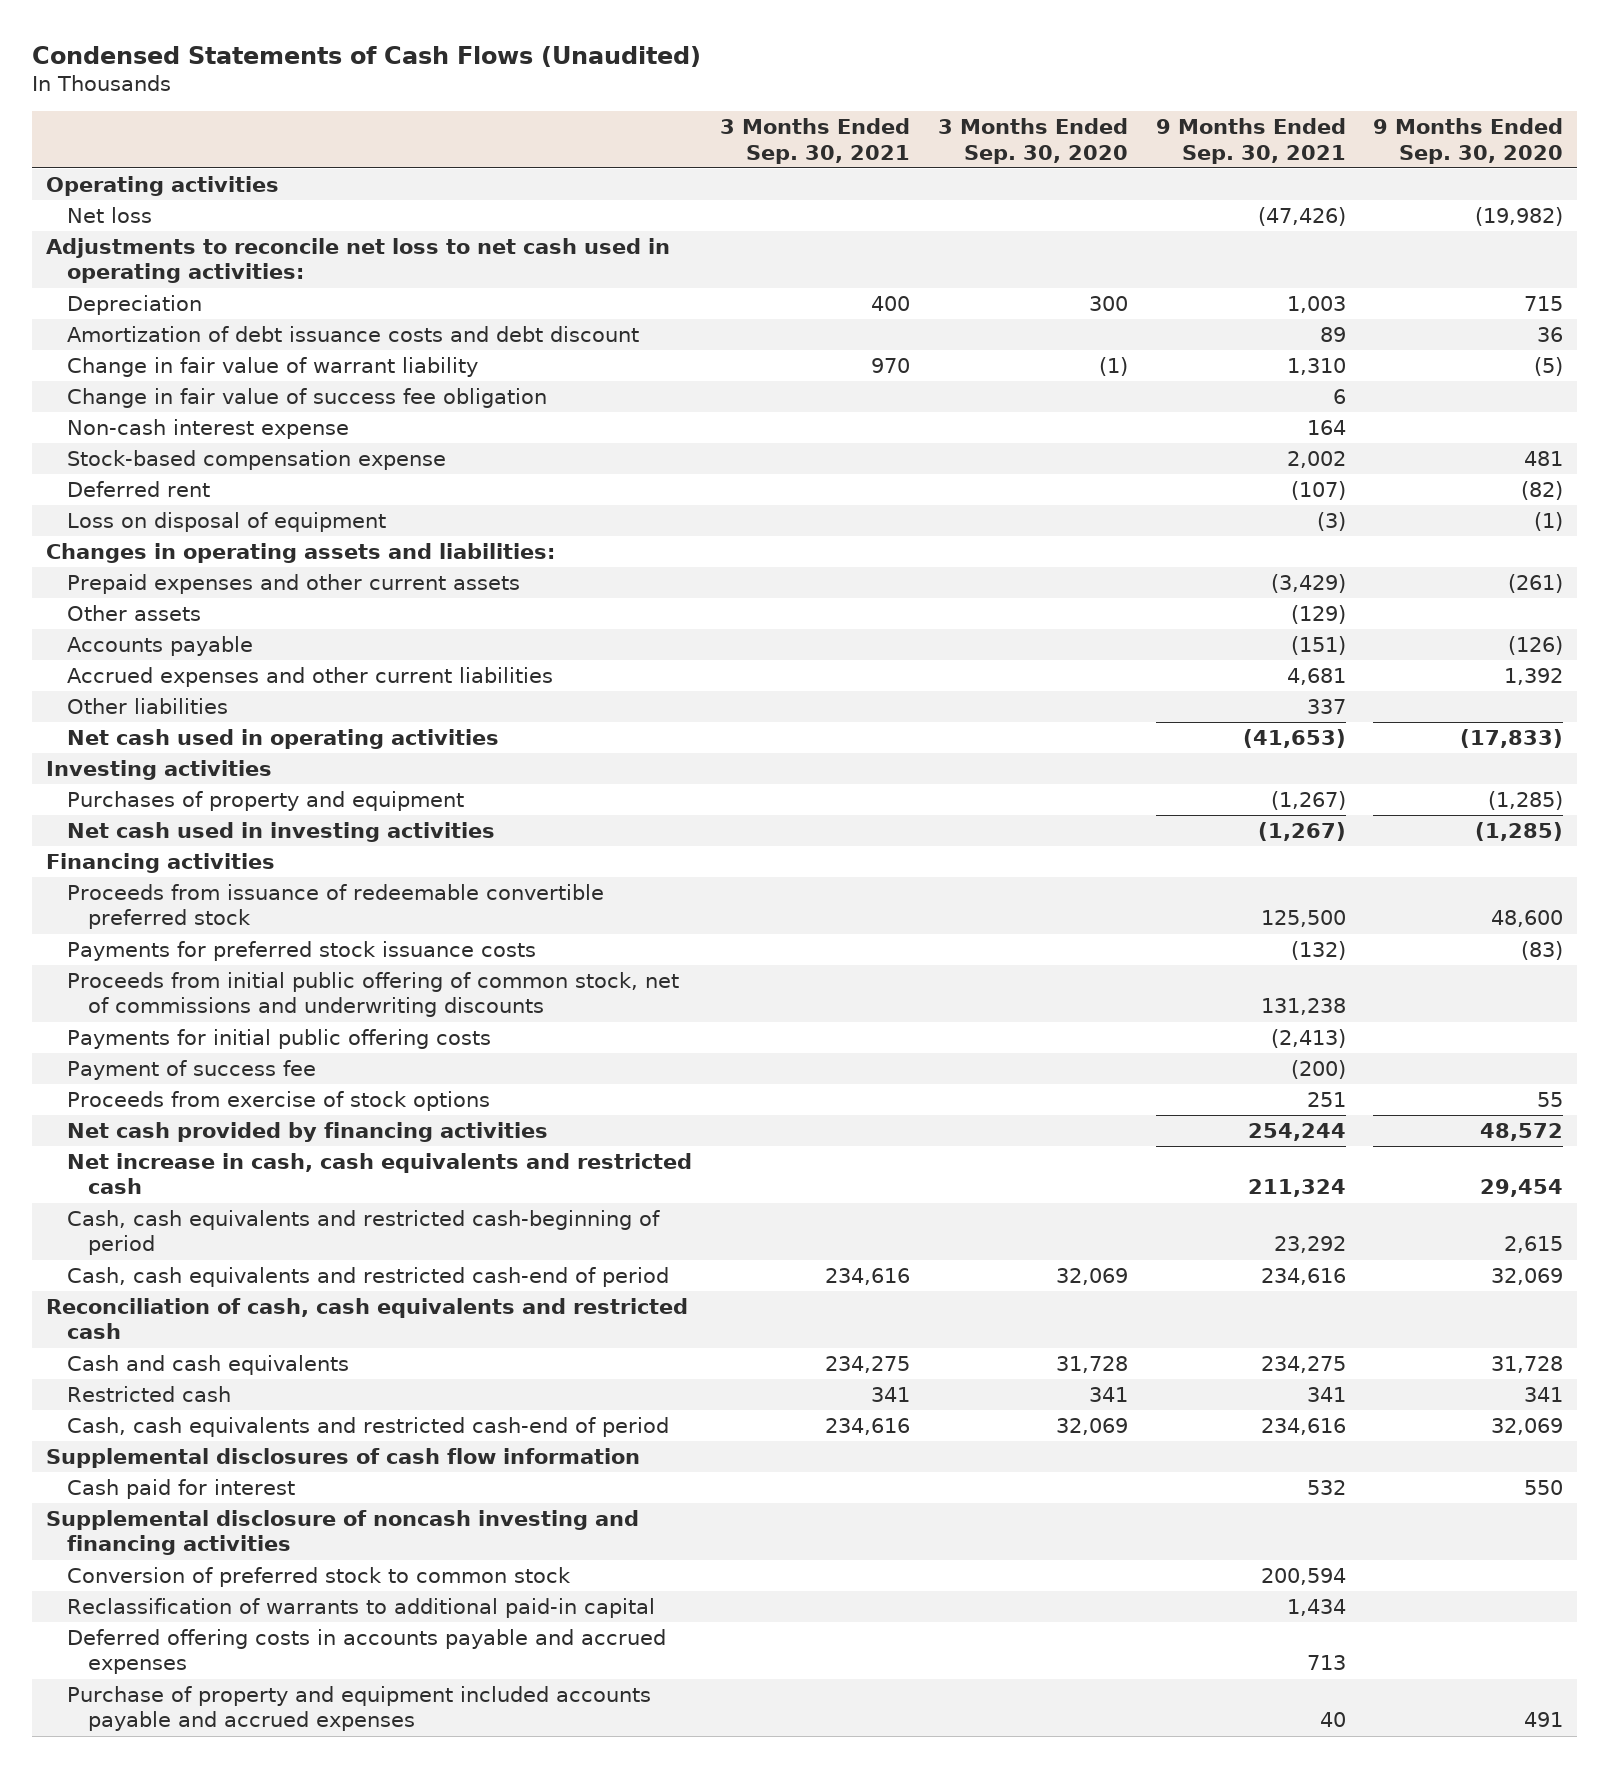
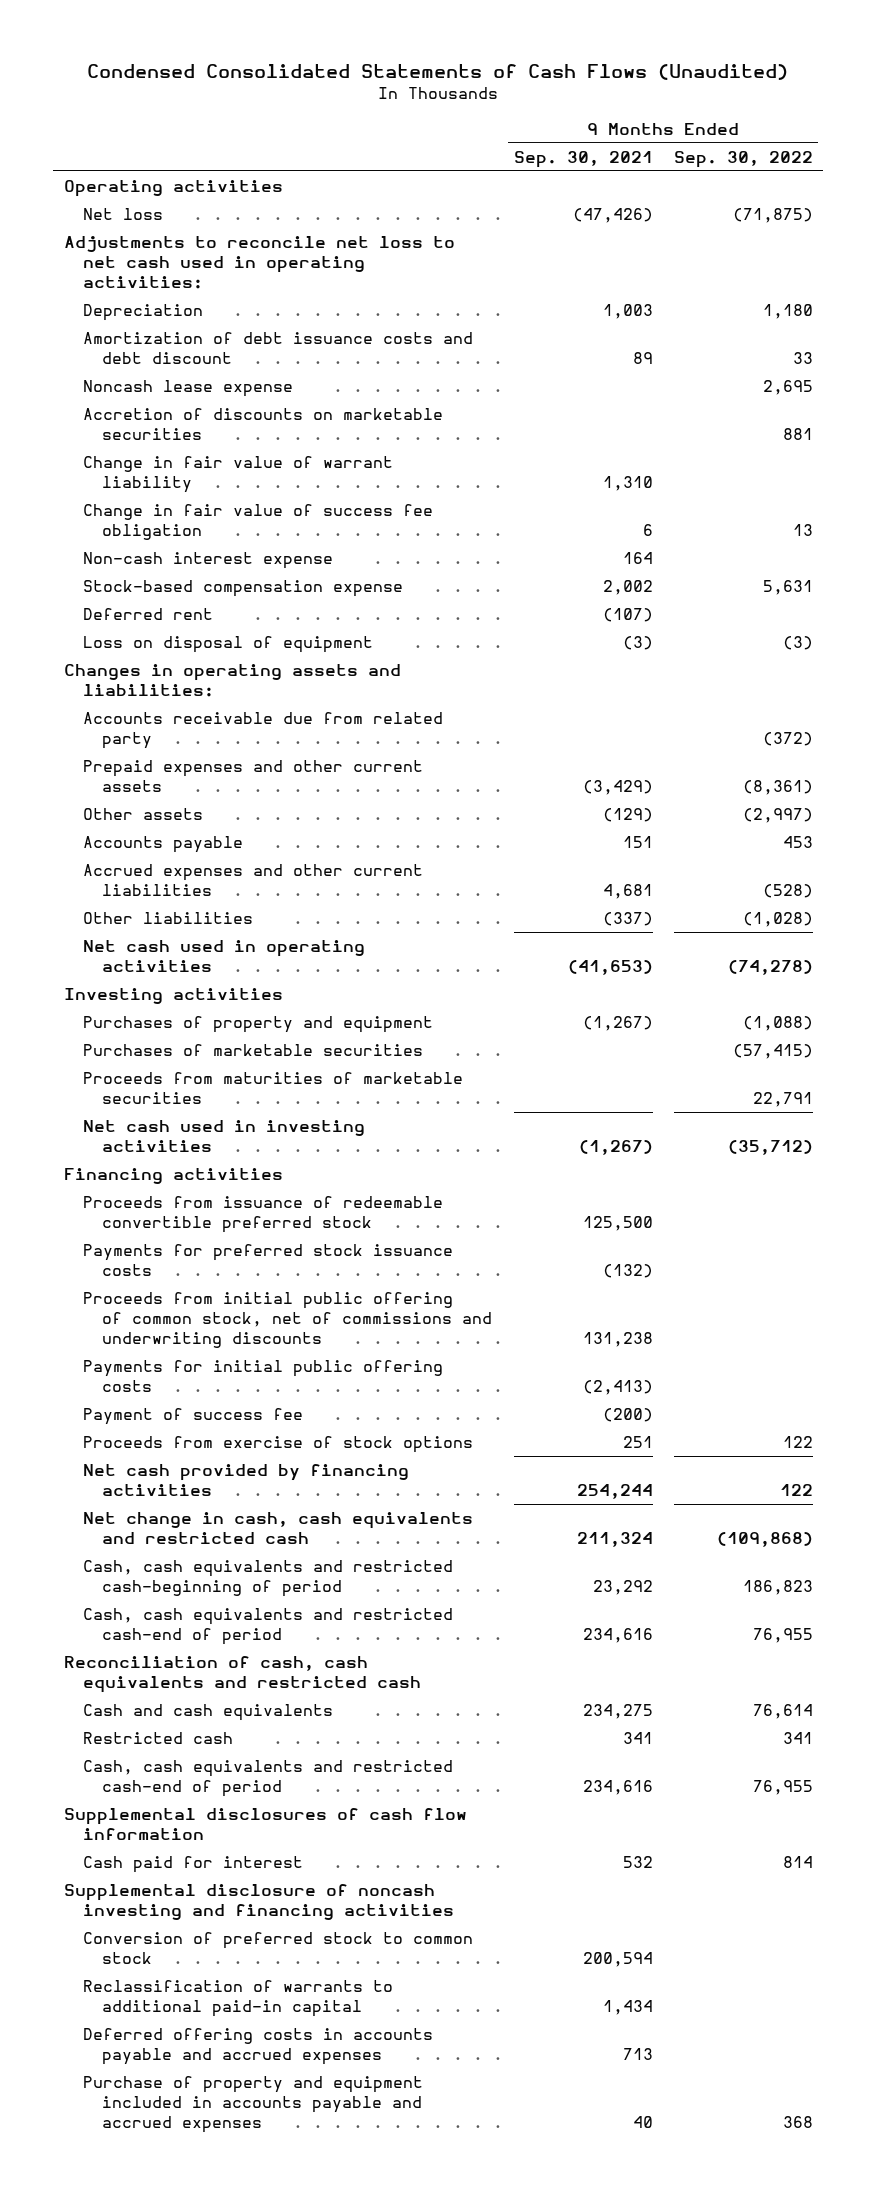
- Condensed Statements of Cash Flows (Unaudited)
+ Condensed Consolidated Statements of Cash Flows (Unaudited)
- | 3 Months Ended Sep. 30, 2021 | 3 Months Ended Sep. 30, 2020 | 9 Months Ended Sep. 30, 2021 | 9 Months Ended Sep. 30, 2020
+ | 9 Months Ended Sep. 30, 2021 | 9 Months Ended Sep. 30, 2022
+ Noncash lease expense | | 2,695
+ Accretion of discounts on marketable securities | | 881
+ Accounts receivable due from related party | | (372)
- Accounts payable | | | (151) | (126)
+ Accounts payable | 151 | 453
- Other liabilities | | | 337 |
+ Other liabilities | (337) | (1,028)
+ Purchases of marketable securities | | (57,415)
+ Proceeds from maturities of marketable securities | | 22,791
- Net increase in cash, cash equivalents and restricted cash | | | 211,324 | 29,454
+ Net change in cash, cash equivalents and restricted cash | 211,324 | (109,868)
- Purchase of property and equipment included accounts payable and accrued expenses | | | 40 | 491
+ Purchase of property and equipment included in accounts payable and accrued expenses | 40 | 368

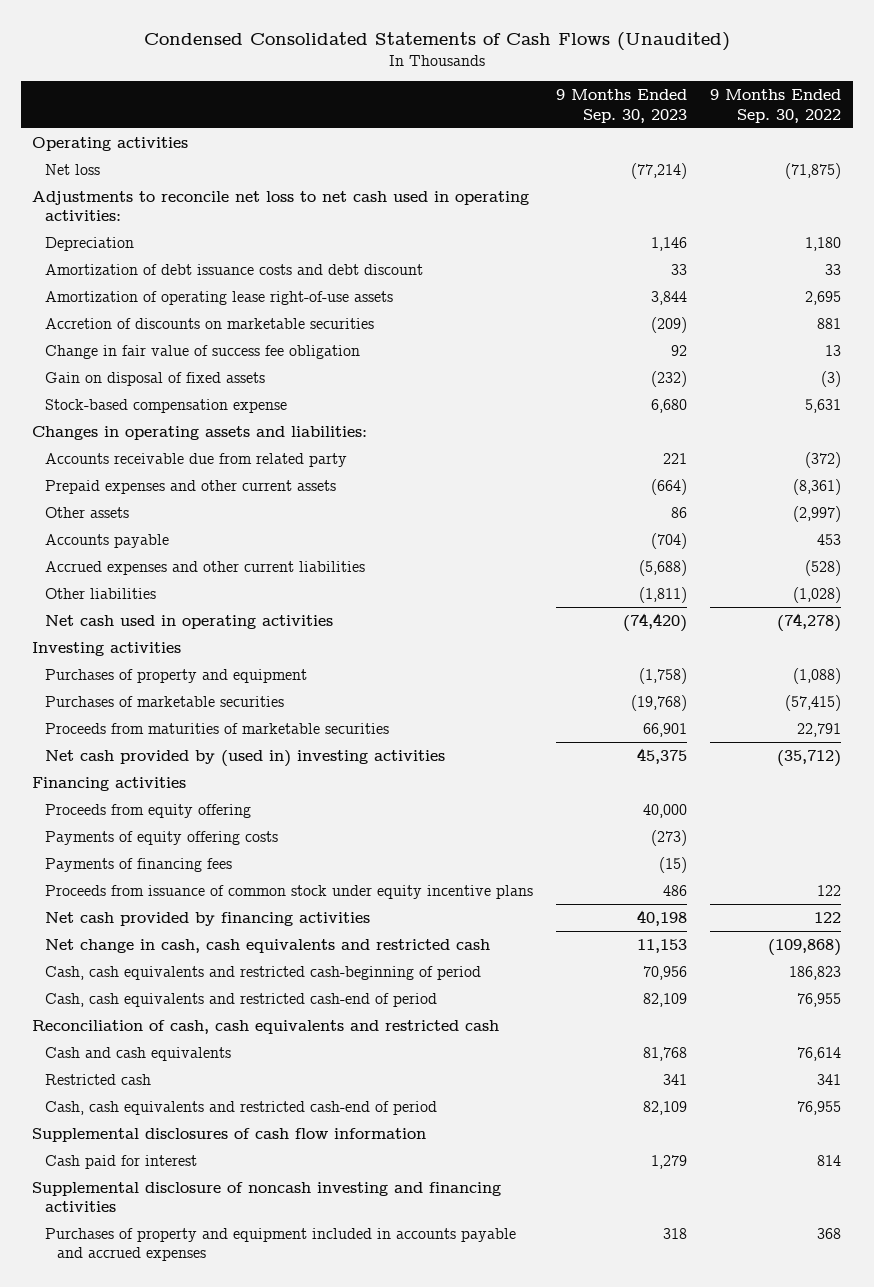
- | 9 Months Ended Sep. 30, 2021 | 9 Months Ended Sep. 30, 2022
+ | 9 Months Ended Sep. 30, 2023 | 9 Months Ended Sep. 30, 2022
- Noncash lease expense | | 2,695
+ Amortization of operating lease right-of-use assets | 3,844 | 2,695
- Change in fair value of warrant liability | 1,310 |
- Non-cash interest expense | 164 |
+ Gain on disposal of fixed assets | (232) | (3)
- Deferred rent | (107) |
- Loss on disposal of equipment | (3) | (3)
- Net cash used in investing activities | (1,267) | (35,712)
+ Net cash provided by (used in) investing activities | 45,375 | (35,712)
- Proceeds from issuance of redeemable convertible preferred stock | 125,500 |
- Payments for preferred stock issuance costs | (132) |
- Proceeds from initial public offering of common stock, net of commissions and underwriting discounts | 131,238 |
- Payments for initial public offering costs | (2,413) |
- Payment of success fee | (200) |
- Proceeds from exercise of stock options | 251 | 122
+ Proceeds from equity offering | 40,000 |
+ Payments of equity offering costs | (273) |
+ Payments of financing fees | (15) |
+ Proceeds from issuance of common stock under equity incentive plans | 486 | 122
- Conversion of preferred stock to common stock | 200,594 |
- Reclassification of warrants to additional paid-in capital | 1,434 |
- Deferred offering costs in accounts payable and accrued expenses | 713 |
- Purchase of property and equipment included in accounts payable and accrued expenses | 40 | 368
+ Purchases of property and equipment included in accounts payable and accrued expenses | 318 | 368

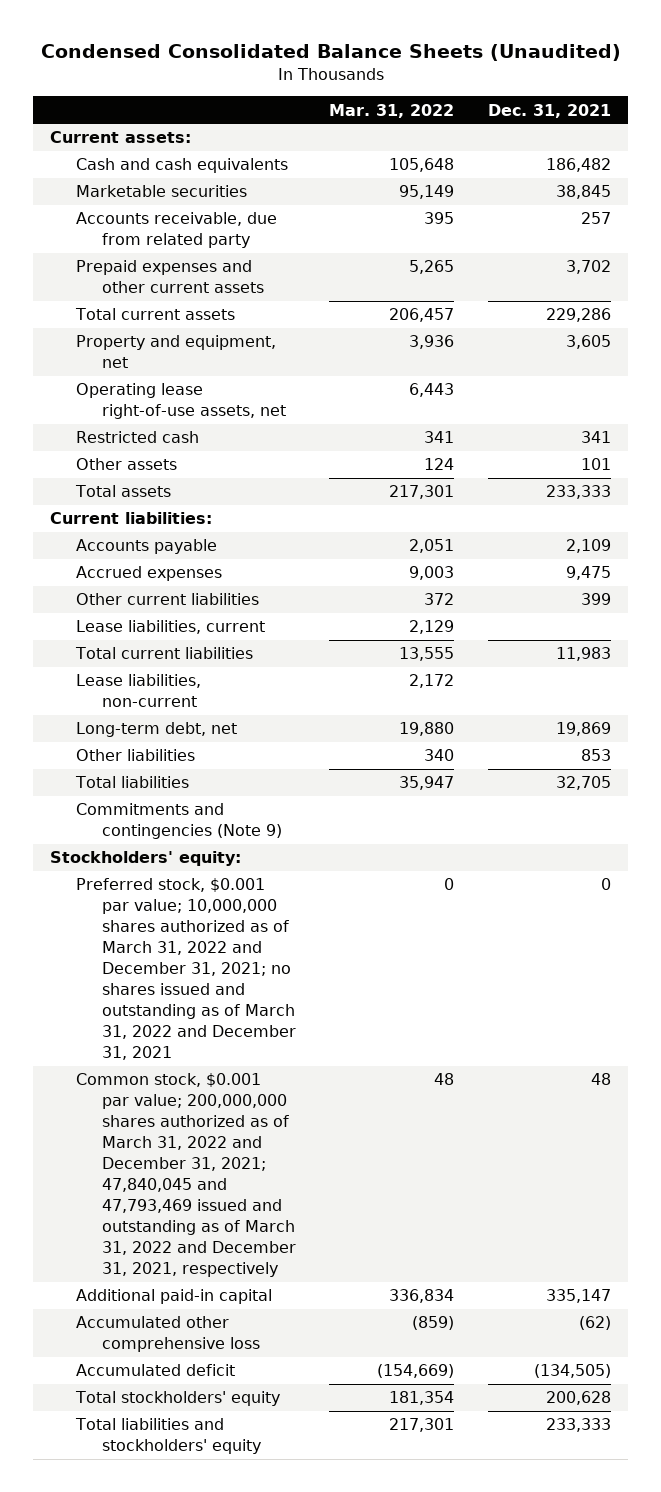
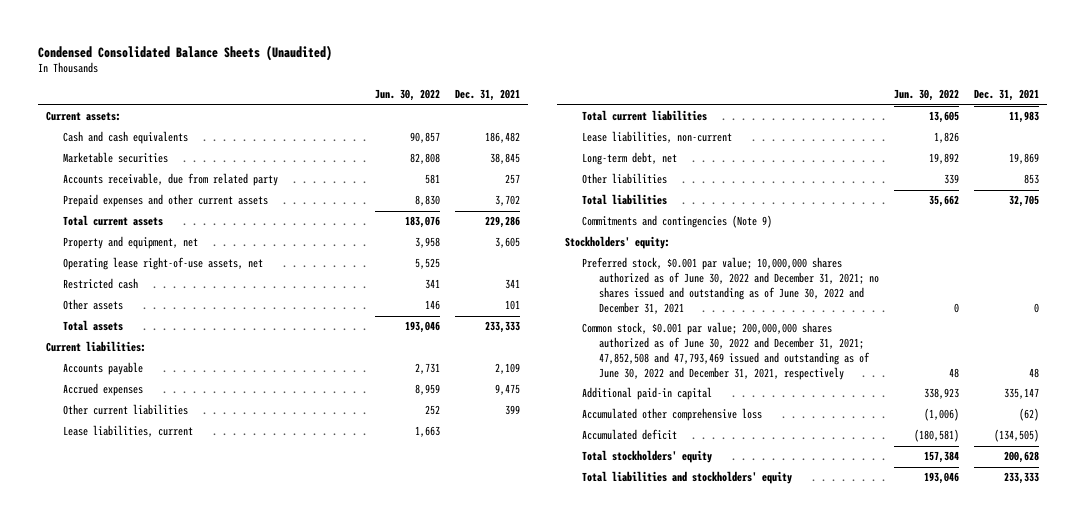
- | Mar. 31, 2022 | Dec. 31, 2021
+ | Jun. 30, 2022 | Dec. 31, 2021
- Preferred stock, $0.001 par value; 10,000,000 shares authorized as of March 31, 2022 and December 31, 2021; no shares issued and outstanding as of March 31, 2022 and December 31, 2021 | 0 | 0
- Common stock, $0.001 par value; 200,000,000 shares authorized as of March 31, 2022 and December 31, 2021; 47,840,045 and 47,793,469 issued and outstanding as of March 31, 2022 and December 31, 2021, respectively | 48 | 48
+ Preferred stock, $0.001 par value; 10,000,000 shares authorized as of June 30, 2022 and December 31, 2021; no shares issued and outstanding as of June 30, 2022 and December 31, 2021 | 0 | 0
+ Common stock, $0.001 par value; 200,000,000 shares authorized as of June 30, 2022 and December 31, 2021; 47,852,508 and 47,793,469 issued and outstanding as of June 30, 2022 and December 31, 2021, respectively | 48 | 48

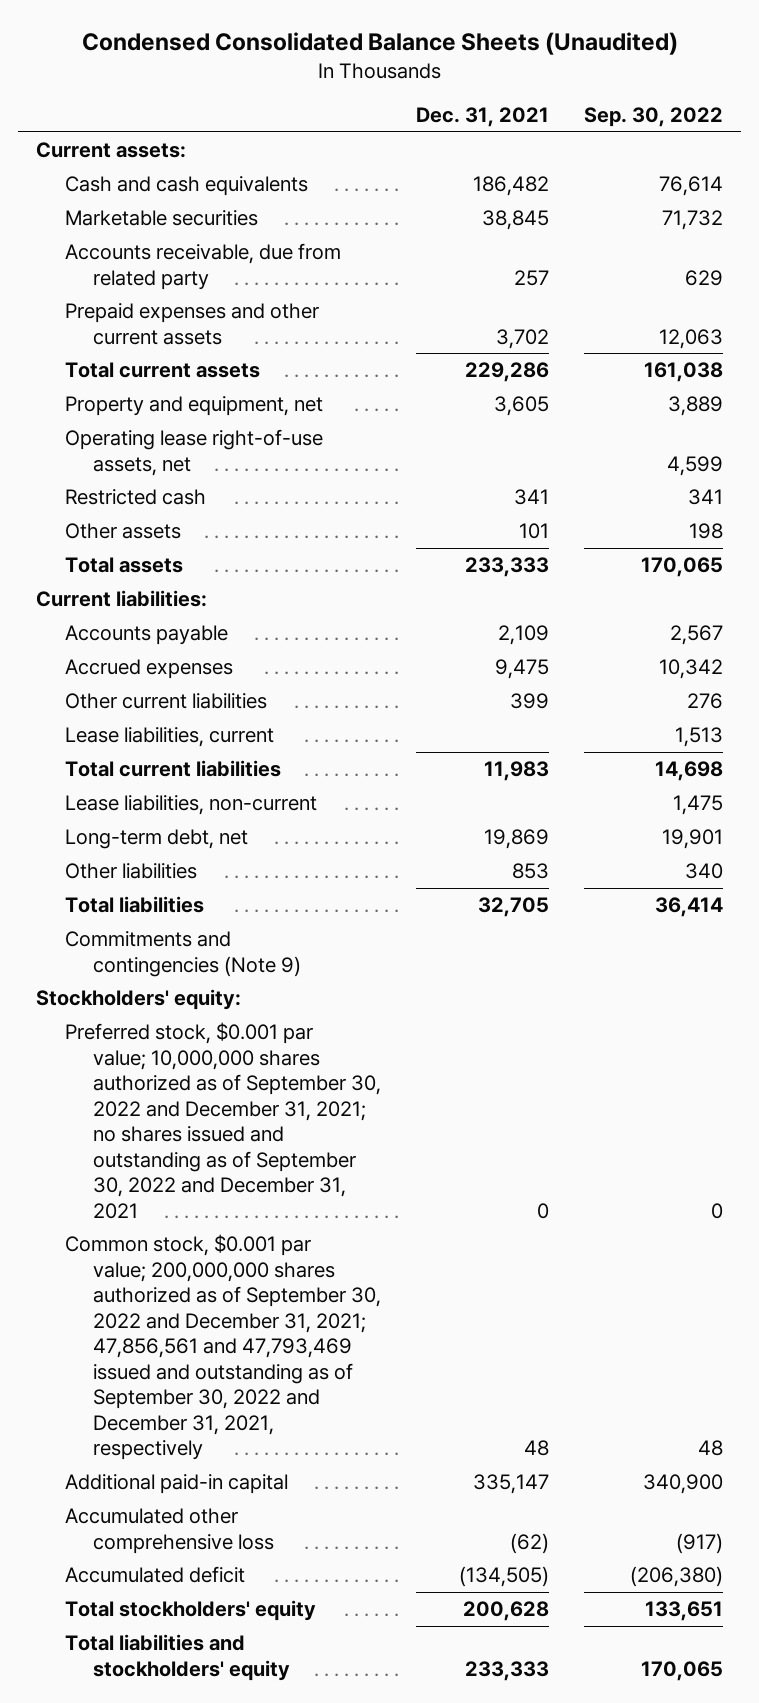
- | Jun. 30, 2022 | Dec. 31, 2021
+ | Dec. 31, 2021 | Sep. 30, 2022
- Preferred stock, $0.001 par value; 10,000,000 shares authorized as of June 30, 2022 and December 31, 2021; no shares issued and outstanding as of June 30, 2022 and December 31, 2021 | 0 | 0
- Common stock, $0.001 par value; 200,000,000 shares authorized as of June 30, 2022 and December 31, 2021; 47,852,508 and 47,793,469 issued and outstanding as of June 30, 2022 and December 31, 2021, respectively | 48 | 48
+ Preferred stock, $0.001 par value; 10,000,000 shares authorized as of September 30, 2022 and December 31, 2021; no shares issued and outstanding as of September 30, 2022 and December 31, 2021 | 0 | 0
+ Common stock, $0.001 par value; 200,000,000 shares authorized as of September 30, 2022 and December 31, 2021; 47,856,561 and 47,793,469 issued and outstanding as of September 30, 2022 and December 31, 2021, respectively | 48 | 48

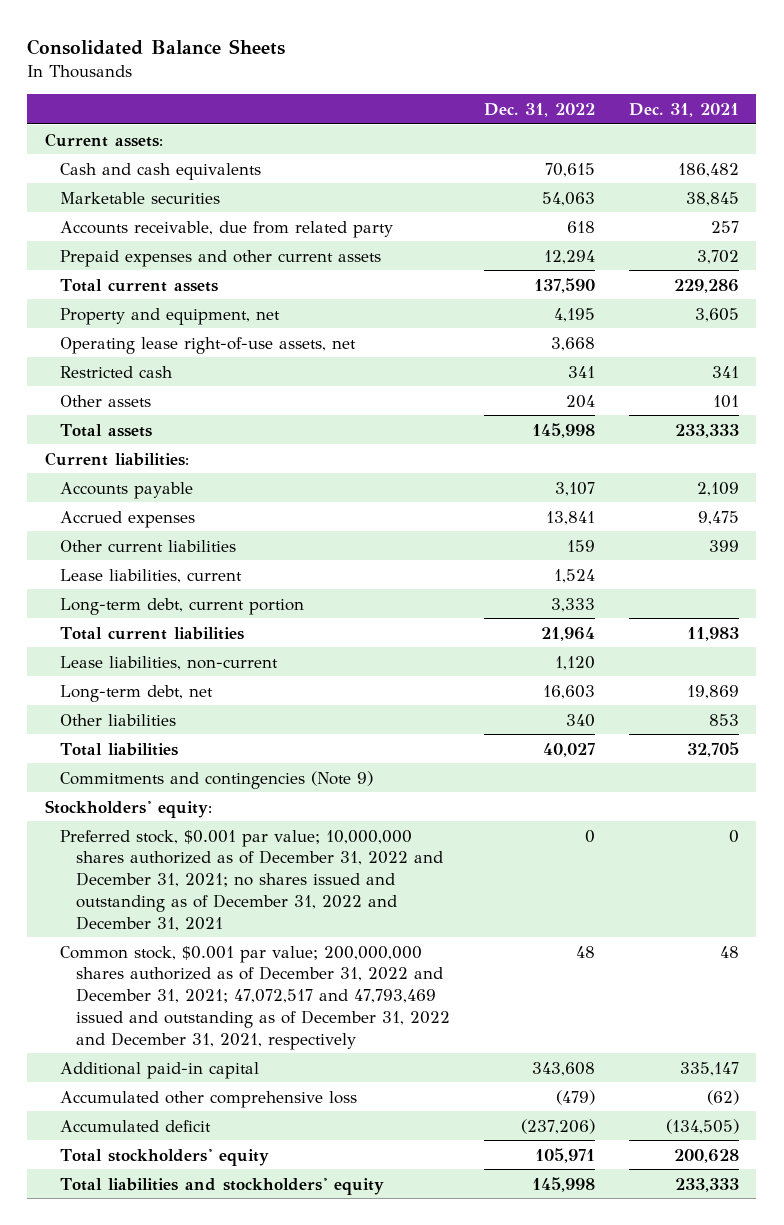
- Condensed Consolidated Balance Sheets (Unaudited)
+ Consolidated Balance Sheets
- | Dec. 31, 2021 | Sep. 30, 2022
+ | Dec. 31, 2022 | Dec. 31, 2021
+ Long-term debt, current portion | 3,333 |
- Preferred stock, $0.001 par value; 10,000,000 shares authorized as of September 30, 2022 and December 31, 2021; no shares issued and outstanding as of September 30, 2022 and December 31, 2021 | 0 | 0
- Common stock, $0.001 par value; 200,000,000 shares authorized as of September 30, 2022 and December 31, 2021; 47,856,561 and 47,793,469 issued and outstanding as of September 30, 2022 and December 31, 2021, respectively | 48 | 48
+ Preferred stock, $0.001 par value; 10,000,000 shares authorized as of December 31, 2022 and December 31, 2021; no shares issued and outstanding as of December 31, 2022 and December 31, 2021 | 0 | 0
+ Common stock, $0.001 par value; 200,000,000 shares authorized as of December 31, 2022 and December 31, 2021; 47,072,517 and 47,793,469 issued and outstanding as of December 31, 2022 and December 31, 2021, respectively | 48 | 48

